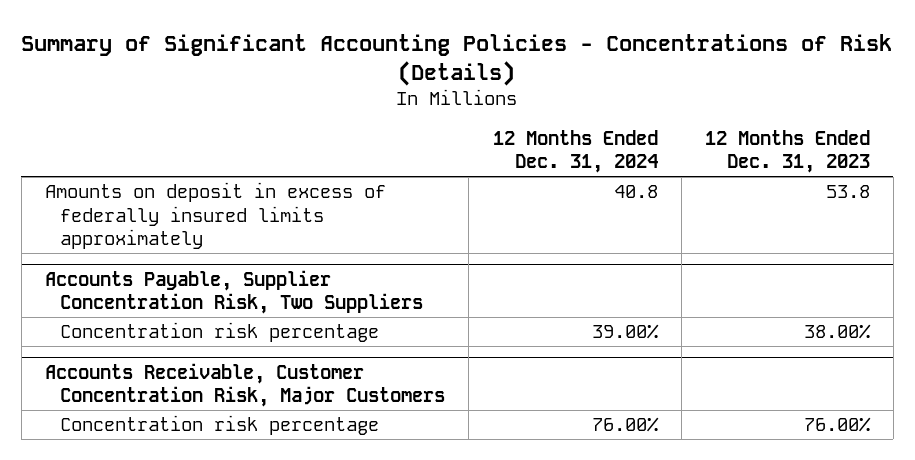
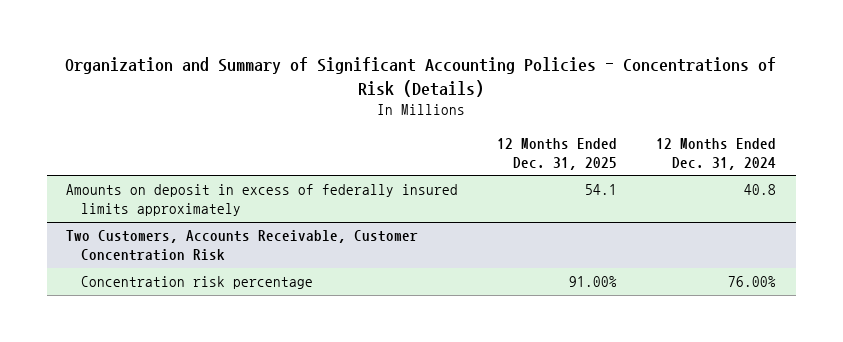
- Summary of Significant Accounting Policies - Concentrations of Risk (Details)
+ Organization and Summary of Significant Accounting Policies - Concentrations of Risk (Details)
- | 12 Months Ended Dec. 31, 2024 | 12 Months Ended Dec. 31, 2023
+ | 12 Months Ended Dec. 31, 2025 | 12 Months Ended Dec. 31, 2024
- Accounts Payable, Supplier Concentration Risk, Two Suppliers
- Concentration risk percentage | 39.00% | 38.00%
- Accounts Receivable, Customer Concentration Risk, Major Customers
+ Two Customers, Accounts Receivable, Customer Concentration Risk

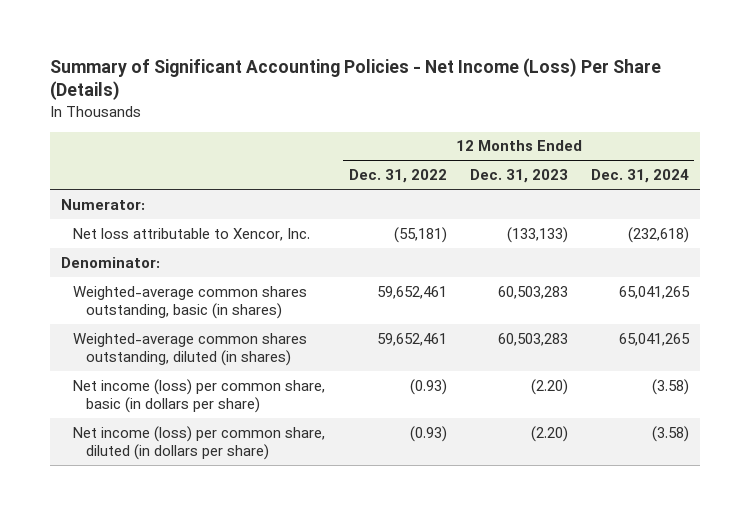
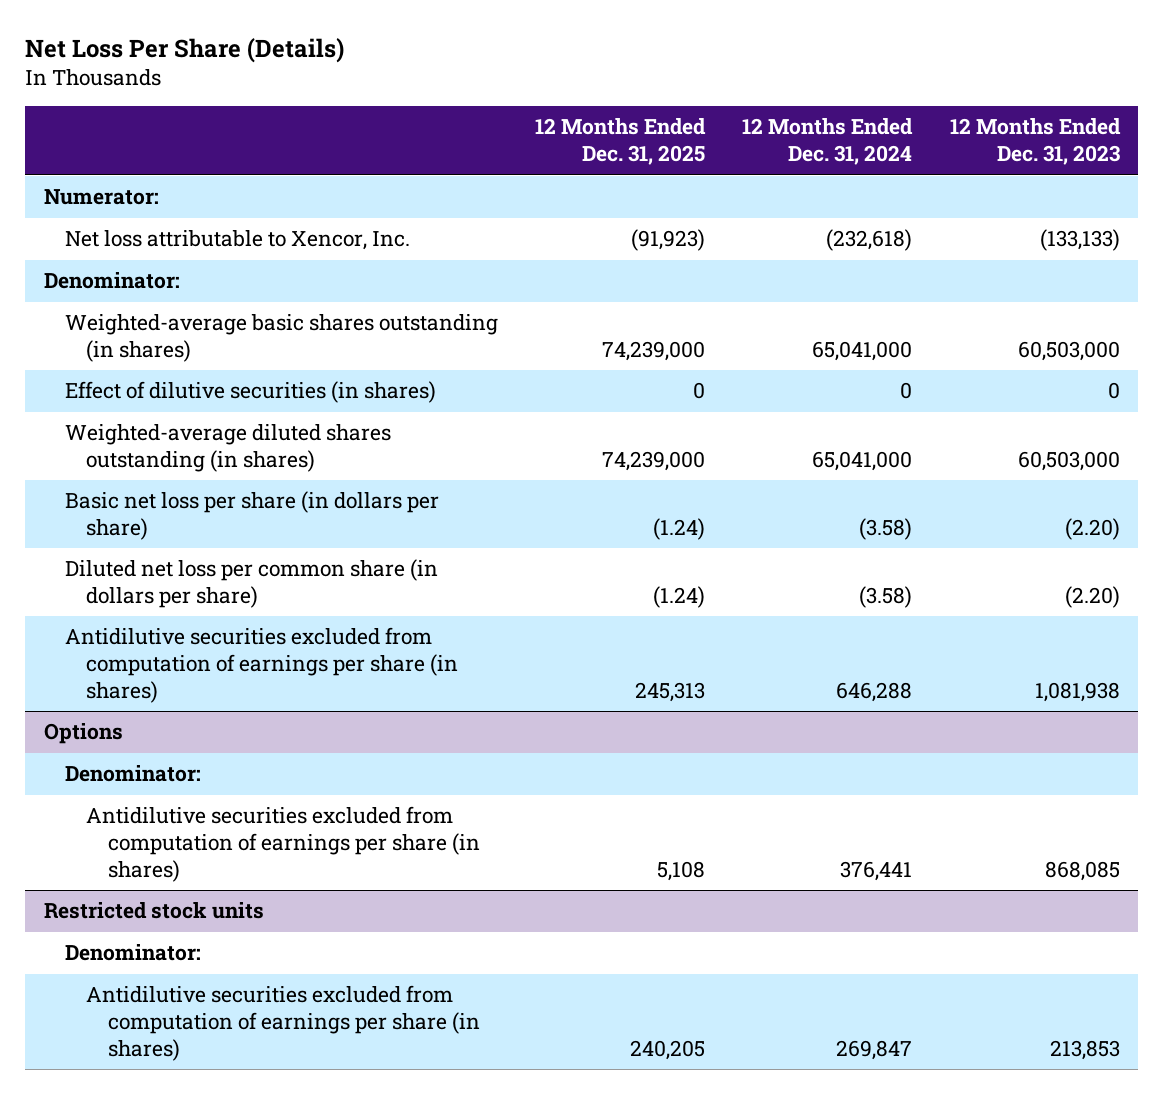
- Summary of Significant Accounting Policies - Net Income (Loss) Per Share (Details)
+ Net Loss Per Share (Details)
- | 12 Months Ended Dec. 31, 2022 | 12 Months Ended Dec. 31, 2023 | 12 Months Ended Dec. 31, 2024
+ | 12 Months Ended Dec. 31, 2025 | 12 Months Ended Dec. 31, 2024 | 12 Months Ended Dec. 31, 2023
- Weighted-average common shares outstanding, basic (in shares) | 59,652,461 | 60,503,283 | 65,041,265
- Weighted-average common shares outstanding, diluted (in shares) | 59,652,461 | 60,503,283 | 65,041,265
- Net income (loss) per common share, basic (in dollars per share) | (0.93) | (2.20) | (3.58)
- Net income (loss) per common share, diluted (in dollars per share) | (0.93) | (2.20) | (3.58)
+ Weighted-average basic shares outstanding (in shares) | 74,239,000 | 65,041,000 | 60,503,000
+ Effect of dilutive securities (in shares) | 0 | 0 | 0
+ Weighted-average diluted shares outstanding (in shares) | 74,239,000 | 65,041,000 | 60,503,000
+ Basic net loss per share (in dollars per share) | (1.24) | (3.58) | (2.20)
+ Diluted net loss per common share (in dollars per share) | (1.24) | (3.58) | (2.20)
+ Antidilutive securities excluded from computation of earnings per share (in shares) | 245,313 | 646,288 | 1,081,938
+ Options
+ Denominator:
+ Antidilutive securities excluded from computation of earnings per share (in shares) | 5,108 | 376,441 | 868,085
+ Restricted stock units
+ Denominator:
+ Antidilutive securities excluded from computation of earnings per share (in shares) | 240,205 | 269,847 | 213,853

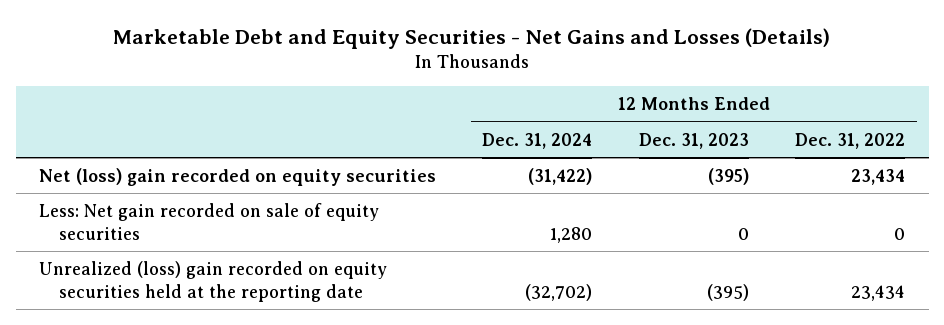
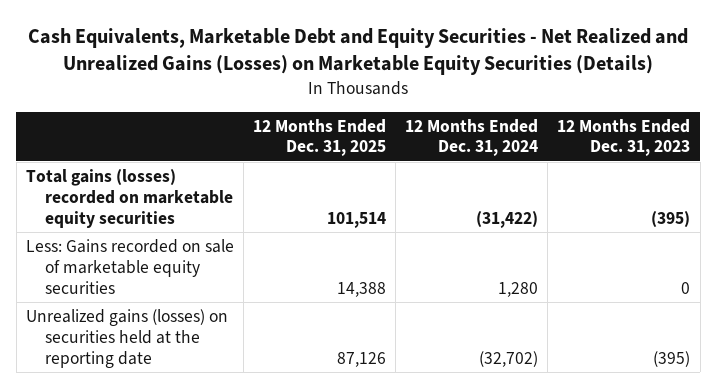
- Marketable Debt and Equity Securities - Net Gains and Losses (Details)
+ Cash Equivalents, Marketable Debt and Equity Securities - Net Realized and Unrealized Gains (Losses) on Marketable Equity Securities (Details)
- | 12 Months Ended Dec. 31, 2024 | 12 Months Ended Dec. 31, 2023 | 12 Months Ended Dec. 31, 2022
+ | 12 Months Ended Dec. 31, 2025 | 12 Months Ended Dec. 31, 2024 | 12 Months Ended Dec. 31, 2023
- Net (loss) gain recorded on equity securities | (31,422) | (395) | 23,434
- Less: Net gain recorded on sale of equity securities | 1,280 | 0 | 0
- Unrealized (loss) gain recorded on equity securities held at the reporting date | (32,702) | (395) | 23,434
+ Total gains (losses) recorded on marketable equity securities | 101,514 | (31,422) | (395)
+ Less: Gains recorded on sale of marketable equity securities | 14,388 | 1,280 | 0
+ Unrealized gains (losses) on securities held at the reporting date | 87,126 | (32,702) | (395)

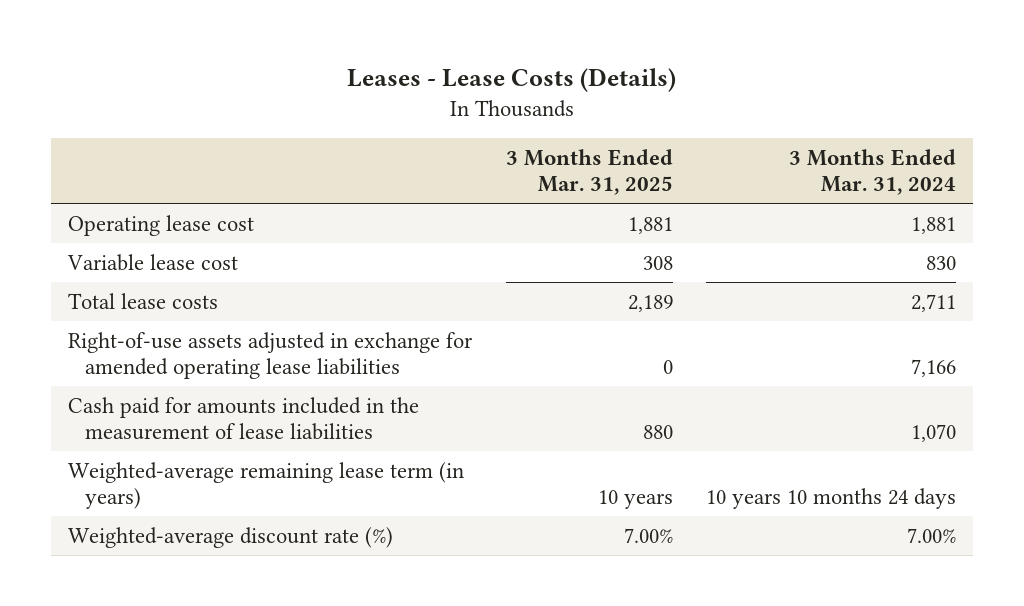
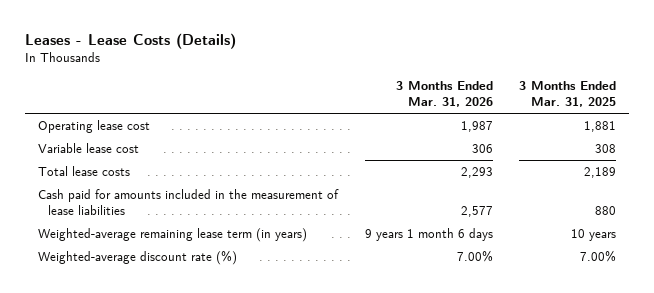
- | 3 Months Ended Mar. 31, 2025 | 3 Months Ended Mar. 31, 2024
+ | 3 Months Ended Mar. 31, 2026 | 3 Months Ended Mar. 31, 2025
- Right-of-use assets adjusted in exchange for amended operating lease liabilities | 0 | 7,166

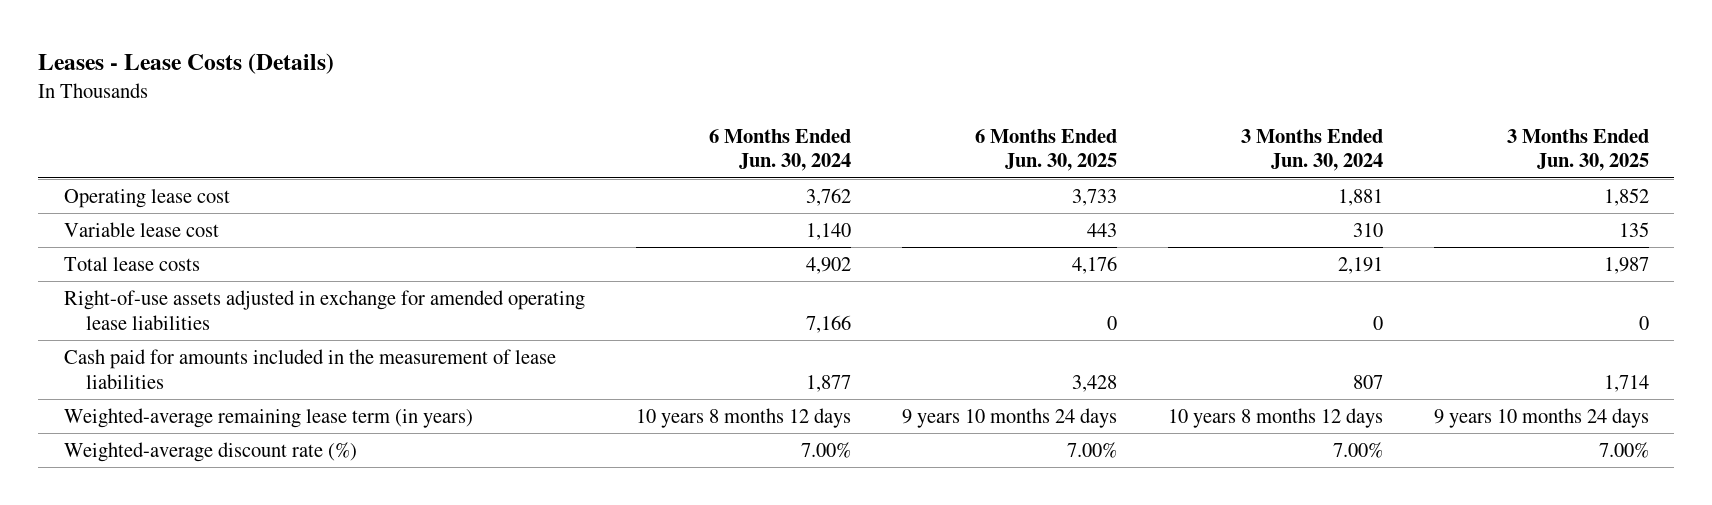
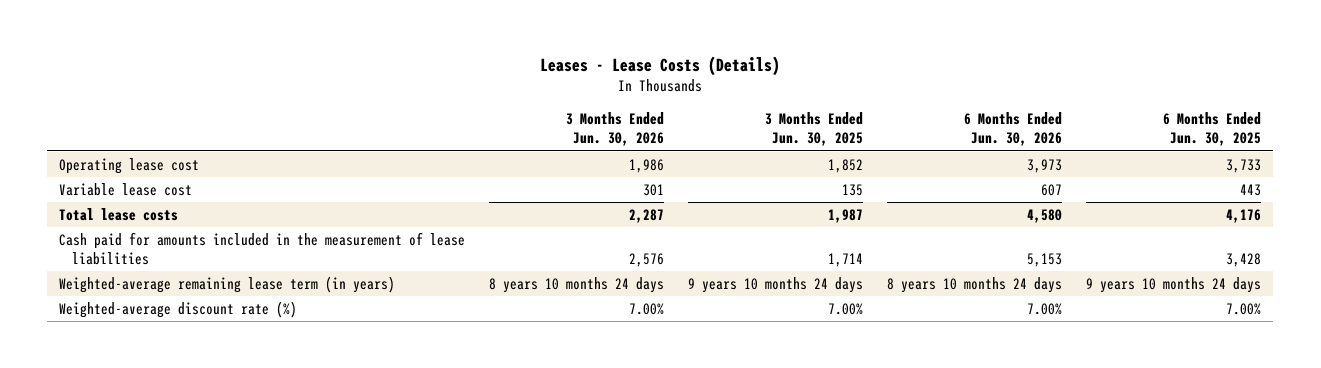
- | 6 Months Ended Jun. 30, 2024 | 6 Months Ended Jun. 30, 2025 | 3 Months Ended Jun. 30, 2024 | 3 Months Ended Jun. 30, 2025
+ | 3 Months Ended Jun. 30, 2026 | 3 Months Ended Jun. 30, 2025 | 6 Months Ended Jun. 30, 2026 | 6 Months Ended Jun. 30, 2025
- Right-of-use assets adjusted in exchange for amended operating lease liabilities | 7,166 | 0 | 0 | 0

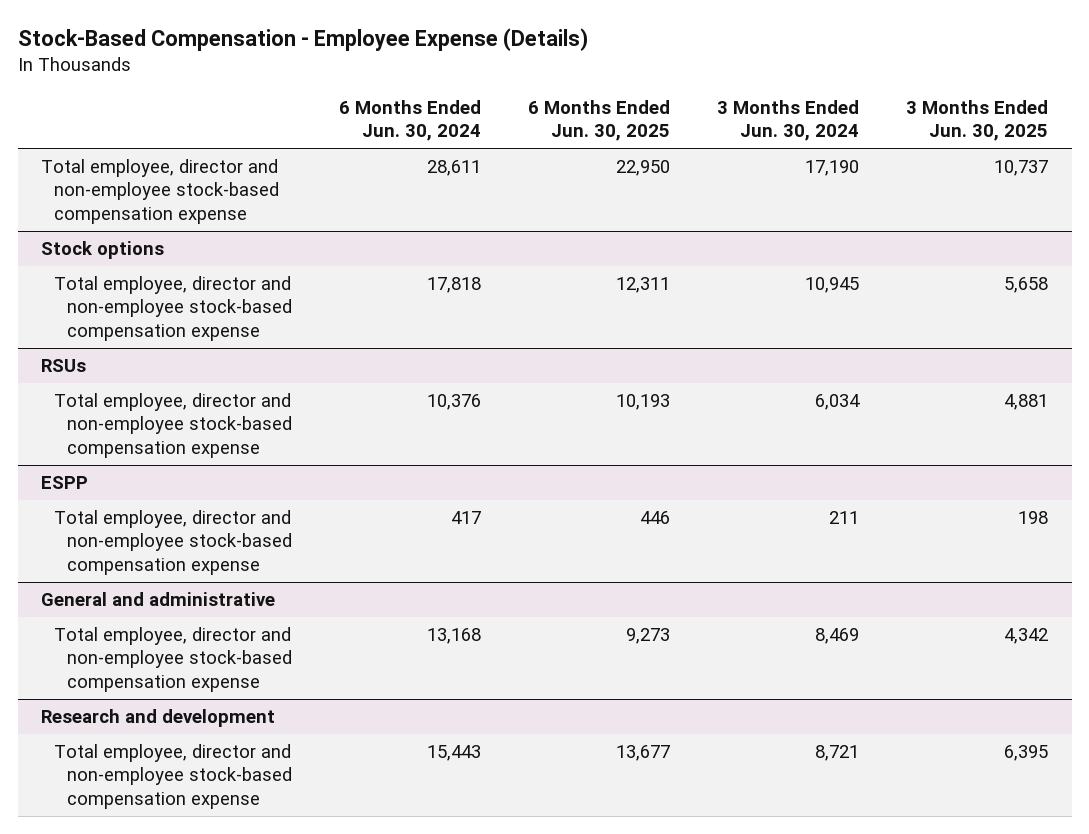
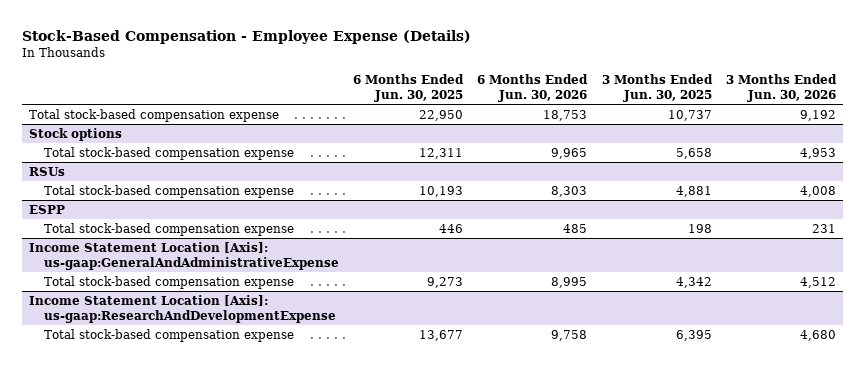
- | 6 Months Ended Jun. 30, 2024 | 6 Months Ended Jun. 30, 2025 | 3 Months Ended Jun. 30, 2024 | 3 Months Ended Jun. 30, 2025
+ | 6 Months Ended Jun. 30, 2025 | 6 Months Ended Jun. 30, 2026 | 3 Months Ended Jun. 30, 2025 | 3 Months Ended Jun. 30, 2026
- Total employee, director and non-employee stock-based compensation expense | 28,611 | 22,950 | 17,190 | 10,737
+ Total stock-based compensation expense | 22,950 | 18,753 | 10,737 | 9,192
@ Stock options
- Total employee, director and non-employee stock-based compensation expense | 17,818 | 12,311 | 10,945 | 5,658
+ Total stock-based compensation expense | 12,311 | 9,965 | 5,658 | 4,953
@ RSUs
- Total employee, director and non-employee stock-based compensation expense | 10,376 | 10,193 | 6,034 | 4,881
+ Total stock-based compensation expense | 10,193 | 8,303 | 4,881 | 4,008
@ ESPP
- Total employee, director and non-employee stock-based compensation expense | 417 | 446 | 211 | 198
- General and administrative
- Total employee, director and non-employee stock-based compensation expense | 13,168 | 9,273 | 8,469 | 4,342
- Research and development
- Total employee, director and non-employee stock-based compensation expense | 15,443 | 13,677 | 8,721 | 6,395
@ ESPP
+ Total stock-based compensation expense | 446 | 485 | 198 | 231
+ Income Statement Location [Axis]: us-gaap:GeneralAndAdministrativeExpense
+ Total stock-based compensation expense | 9,273 | 8,995 | 4,342 | 4,512
+ Income Statement Location [Axis]: us-gaap:ResearchAndDevelopmentExpense
+ Total stock-based compensation expense | 13,677 | 9,758 | 6,395 | 4,680

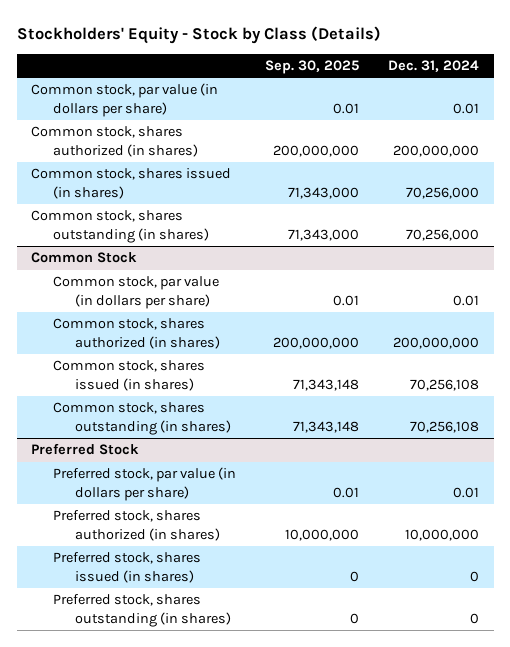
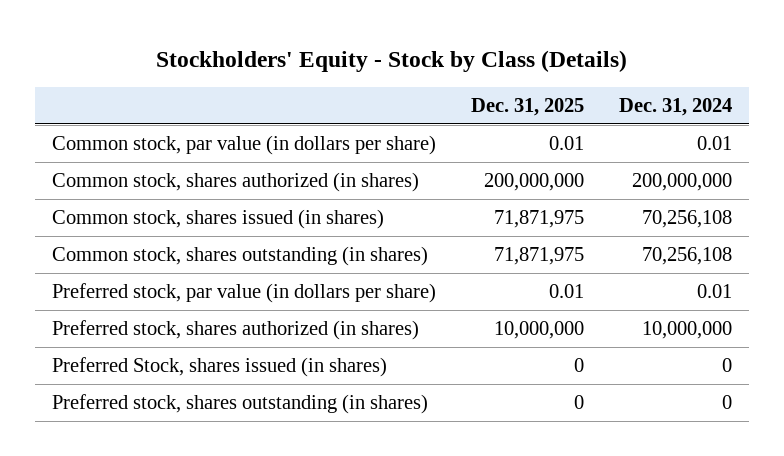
- | Sep. 30, 2025 | Dec. 31, 2024
+ | Dec. 31, 2025 | Dec. 31, 2024
- Common stock, shares issued (in shares) | 71,343,000 | 70,256,000
- Common stock, shares outstanding (in shares) | 71,343,000 | 70,256,000
- Common Stock
- Common stock, par value (in dollars per share) | 0.01 | 0.01
- Common stock, shares authorized (in shares) | 200,000,000 | 200,000,000
- Preferred Stock
- Preferred stock, shares issued (in shares) | 0 | 0
+ Preferred Stock, shares issued (in shares) | 0 | 0

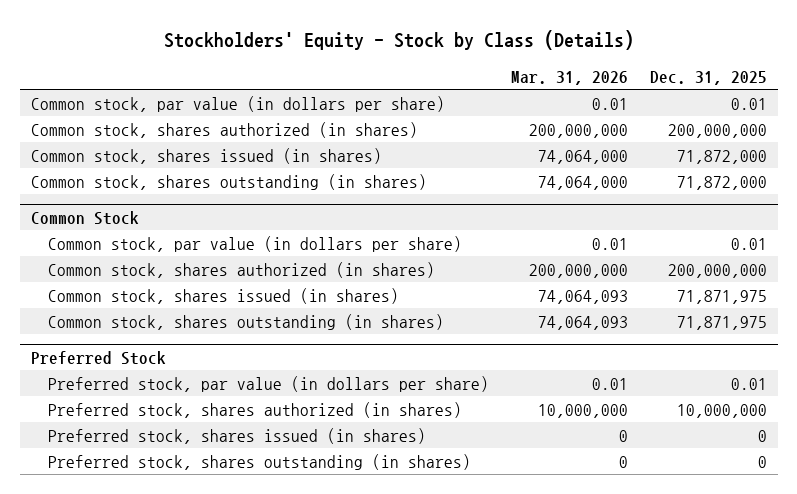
- | Dec. 31, 2025 | Dec. 31, 2024
+ | Mar. 31, 2026 | Dec. 31, 2025
+ Common stock, shares issued (in shares) | 74,064,000 | 71,872,000
+ Common stock, shares outstanding (in shares) | 74,064,000 | 71,872,000
+ Common Stock
+ Common stock, par value (in dollars per share) | 0.01 | 0.01
+ Common stock, shares authorized (in shares) | 200,000,000 | 200,000,000
+ Preferred Stock
- Preferred Stock, shares issued (in shares) | 0 | 0
+ Preferred stock, shares issued (in shares) | 0 | 0

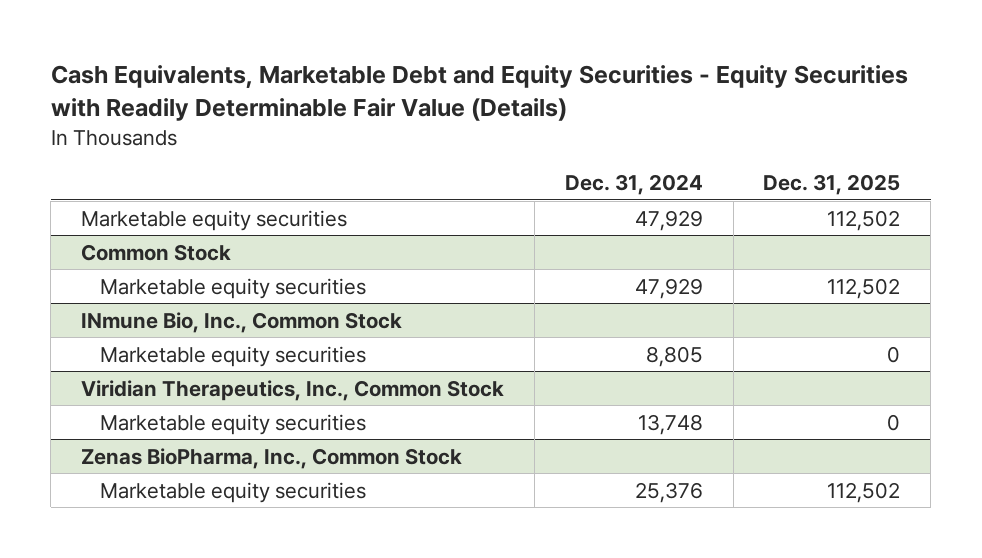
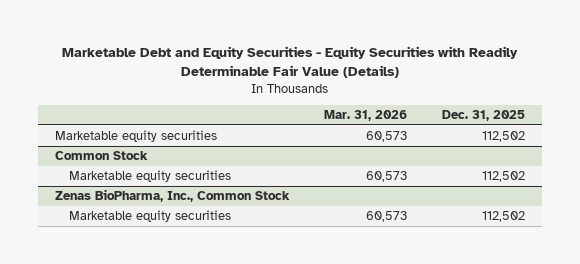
- Cash Equivalents, Marketable Debt and Equity Securities - Equity Securities with Readily Determinable Fair Value (Details)
+ Marketable Debt and Equity Securities - Equity Securities with Readily Determinable Fair Value (Details)
- | Dec. 31, 2024 | Dec. 31, 2025
+ | Mar. 31, 2026 | Dec. 31, 2025
- INmune Bio, Inc., Common Stock
- Marketable equity securities | 8,805 | 0
- Viridian Therapeutics, Inc., Common Stock
- Marketable equity securities | 13,748 | 0

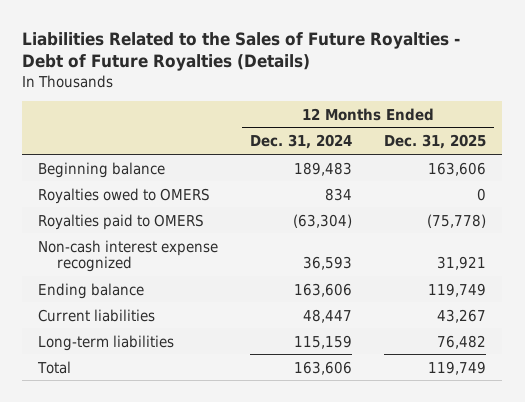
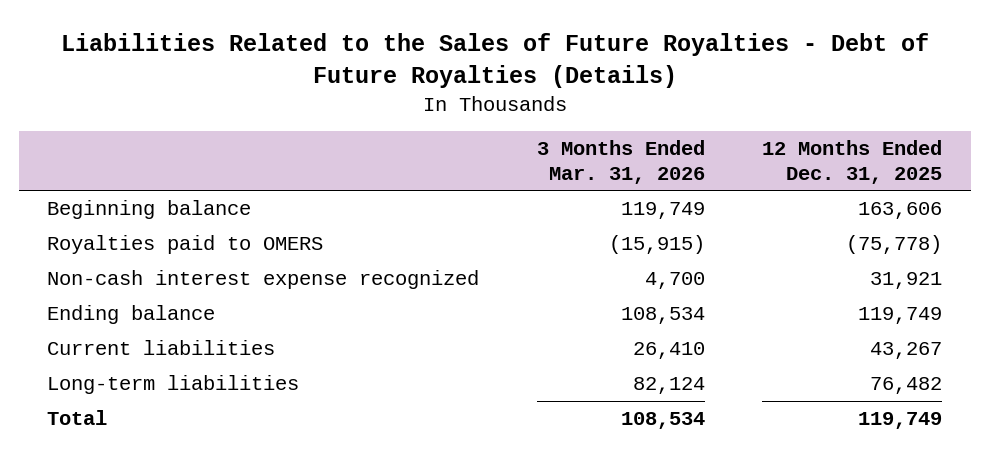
- | 12 Months Ended Dec. 31, 2024 | 12 Months Ended Dec. 31, 2025
+ | 3 Months Ended Mar. 31, 2026 | 12 Months Ended Dec. 31, 2025
- Royalties owed to OMERS | 834 | 0

